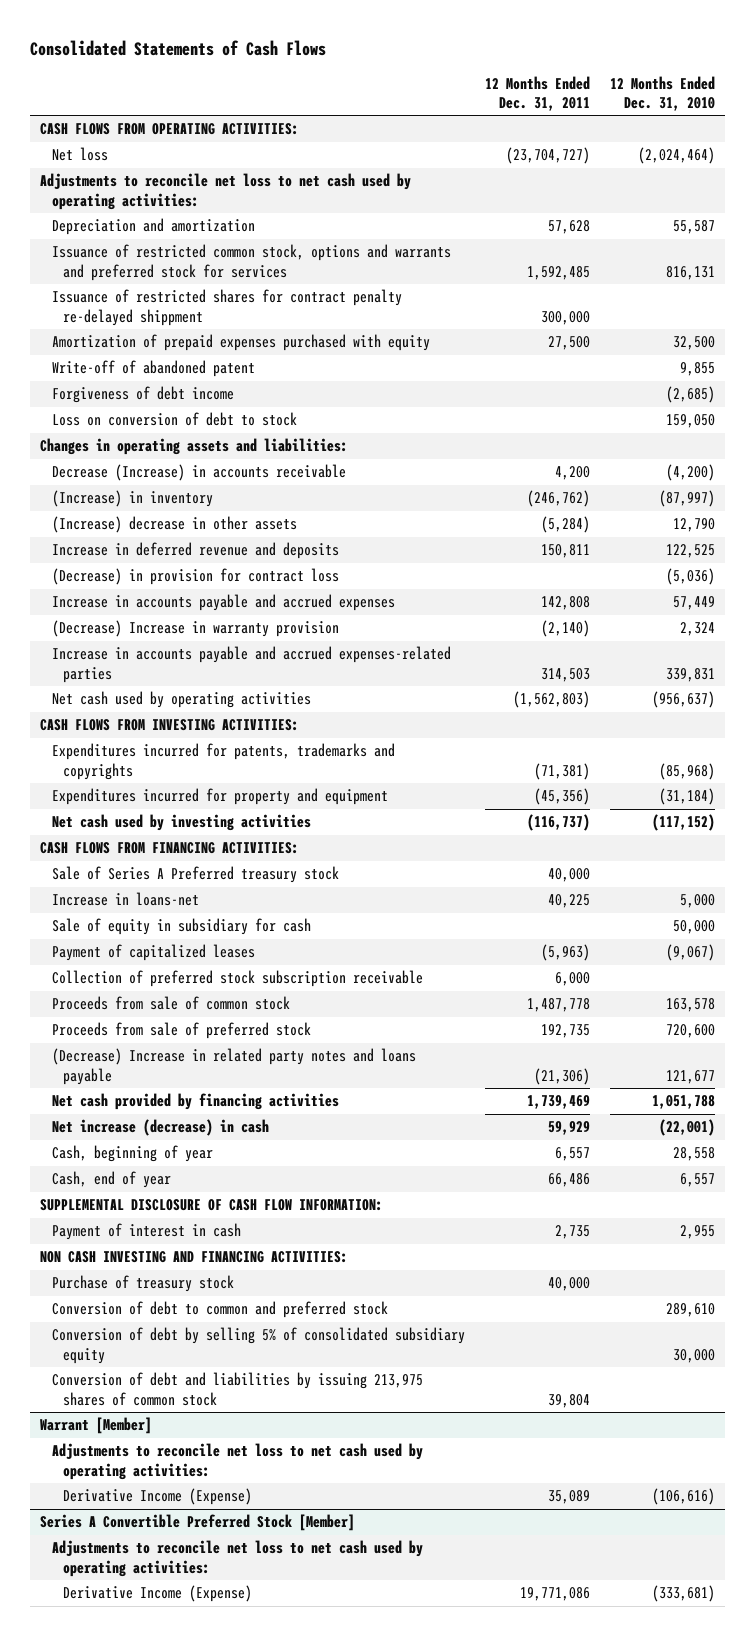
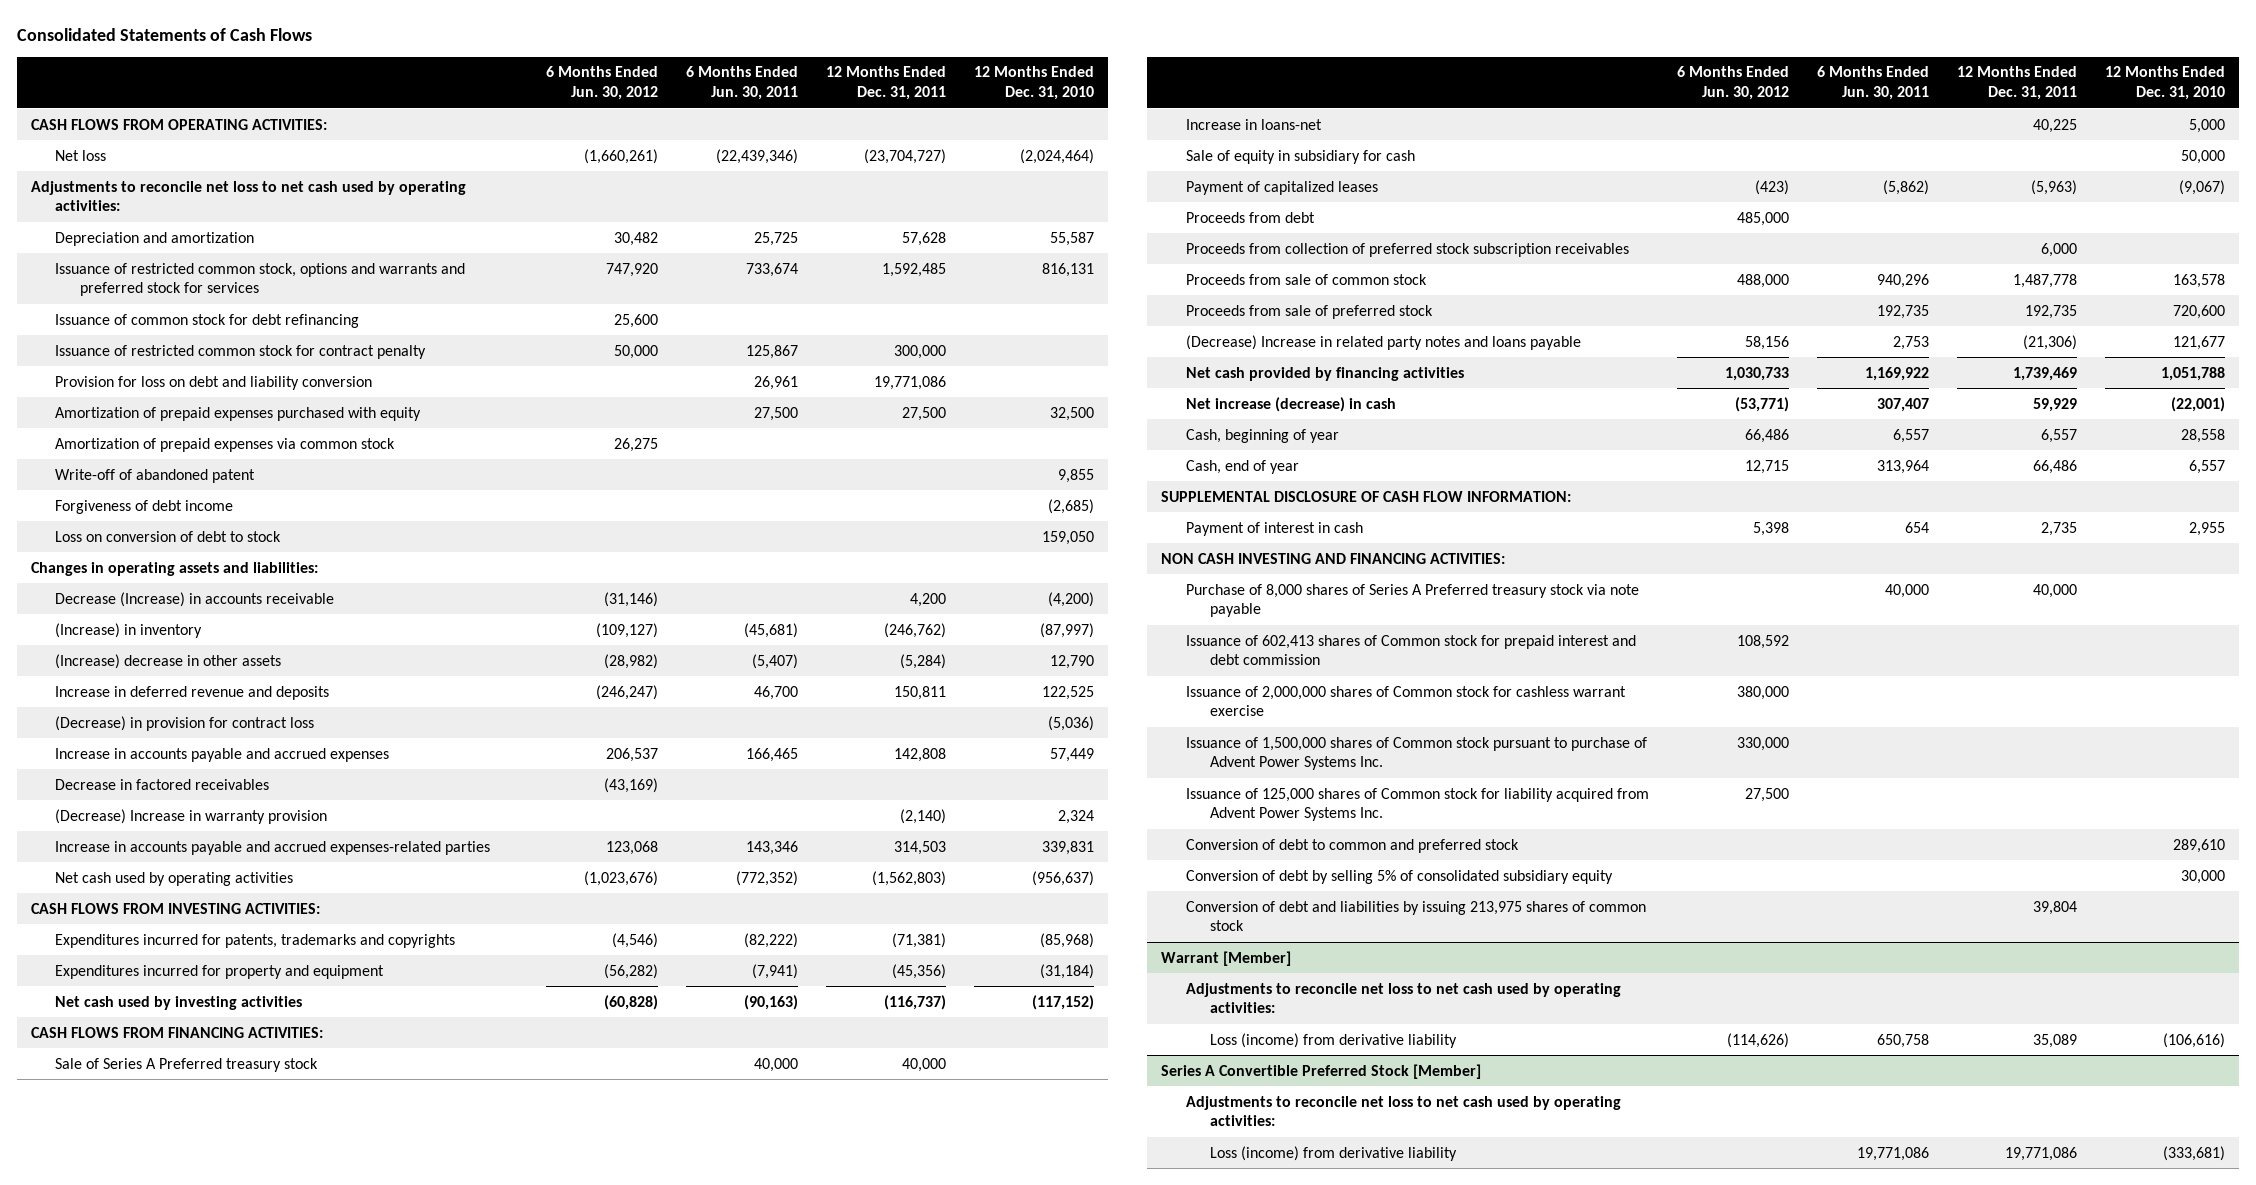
- | 12 Months Ended Dec. 31, 2011 | 12 Months Ended Dec. 31, 2010
+ | 6 Months Ended Jun. 30, 2012 | 6 Months Ended Jun. 30, 2011 | 12 Months Ended Dec. 31, 2011 | 12 Months Ended Dec. 31, 2010
- Issuance of restricted shares for contract penalty re-delayed shippment | 300,000 |
+ Issuance of common stock for debt refinancing | 25,600 | | |
+ Issuance of restricted common stock for contract penalty | 50,000 | 125,867 | 300,000 |
+ Provision for loss on debt and liability conversion | | 26,961 | 19,771,086 |
+ Amortization of prepaid expenses via common stock | 26,275 | | |
+ Decrease in factored receivables | (43,169) | | |
- Collection of preferred stock subscription receivable | 6,000 |
+ Proceeds from debt | 485,000 | | |
+ Proceeds from collection of preferred stock subscription receivables | | | 6,000 |
- Purchase of treasury stock | 40,000 |
+ Purchase of 8,000 shares of Series A Preferred treasury stock via note payable | | 40,000 | 40,000 |
+ Issuance of 602,413 shares of Common stock for prepaid interest and debt commission | 108,592 | | |
+ Issuance of 2,000,000 shares of Common stock for cashless warrant exercise | 380,000 | | |
+ Issuance of 1,500,000 shares of Common stock pursuant to purchase of Advent Power Systems Inc. | 330,000 | | |
+ Issuance of 125,000 shares of Common stock for liability acquired from Advent Power Systems Inc. | 27,500 | | |
@ Warrant [Member]
- Derivative Income (Expense) | 35,089 | (106,616)
+ Loss (income) from derivative liability | (114,626) | 650,758 | 35,089 | (106,616)
@ Series A Convertible Preferred Stock [Member]
- Derivative Income (Expense) | 19,771,086 | (333,681)
+ Loss (income) from derivative liability | | 19,771,086 | 19,771,086 | (333,681)

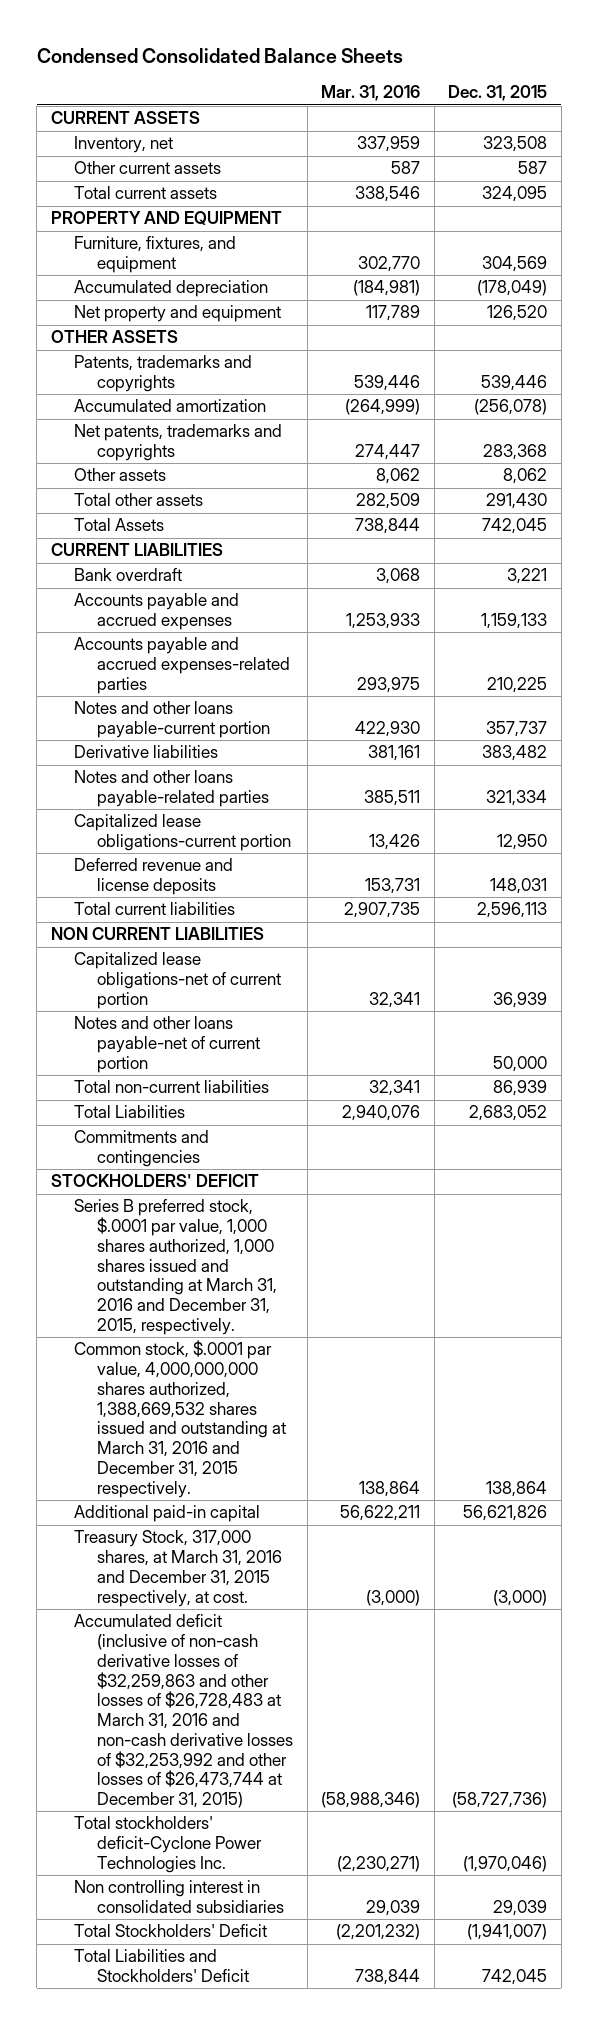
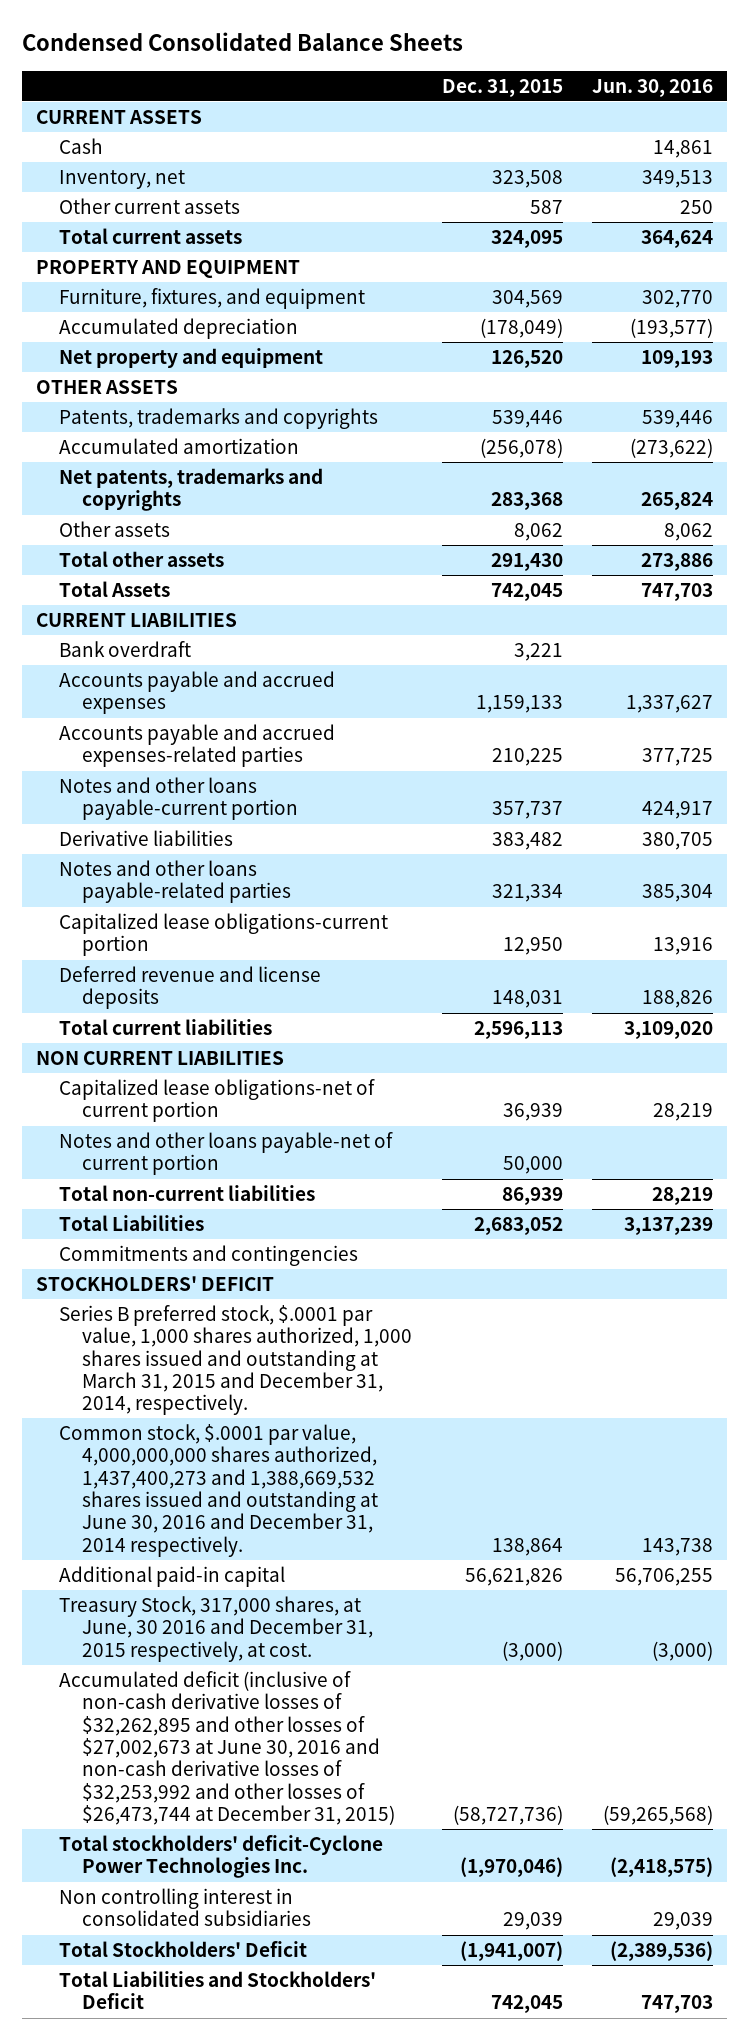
- | Mar. 31, 2016 | Dec. 31, 2015
+ | Dec. 31, 2015 | Jun. 30, 2016
+ Cash | | 14,861
- Series B preferred stock, $.0001 par value, 1,000 shares authorized, 1,000 shares issued and outstanding at March 31, 2016 and December 31, 2015, respectively.
- Common stock, $.0001 par value, 4,000,000,000 shares authorized, 1,388,669,532 shares issued and outstanding at March 31, 2016 and December 31, 2015 respectively. | 138,864 | 138,864
+ Series B preferred stock, $.0001 par value, 1,000 shares authorized, 1,000 shares issued and outstanding at March 31, 2015 and December 31, 2014, respectively.
+ Common stock, $.0001 par value, 4,000,000,000 shares authorized, 1,437,400,273 and 1,388,669,532 shares issued and outstanding at June 30, 2016 and December 31, 2014 respectively. | 138,864 | 143,738
- Treasury Stock, 317,000 shares, at March 31, 2016 and December 31, 2015 respectively, at cost. | (3,000) | (3,000)
- Accumulated deficit (inclusive of non-cash derivative losses of $32,259,863 and other losses of $26,728,483 at March 31, 2016 and non-cash derivative losses of $32,253,992 and other losses of $26,473,744 at December 31, 2015) | (58,988,346) | (58,727,736)
+ Treasury Stock, 317,000 shares, at June, 30 2016 and December 31, 2015 respectively, at cost. | (3,000) | (3,000)
+ Accumulated deficit (inclusive of non-cash derivative losses of $32,262,895 and other losses of $27,002,673 at June 30, 2016 and non-cash derivative losses of $32,253,992 and other losses of $26,473,744 at December 31, 2015) | (58,727,736) | (59,265,568)

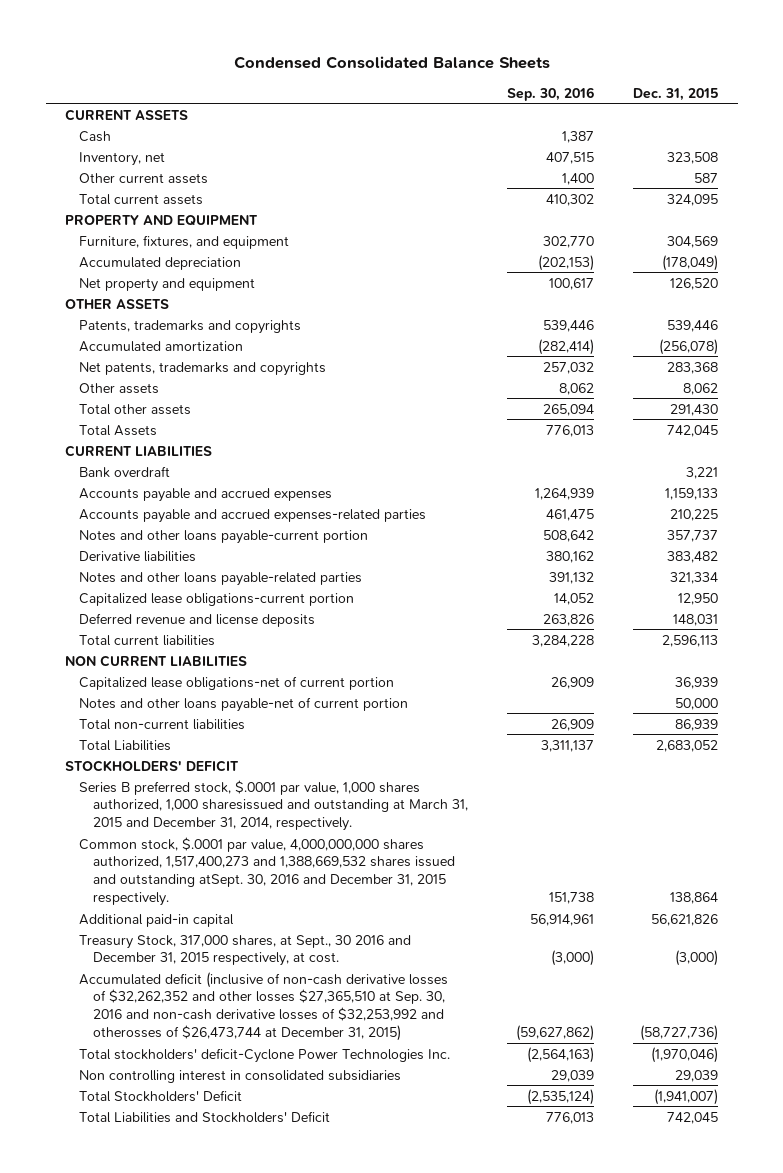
- | Dec. 31, 2015 | Jun. 30, 2016
+ | Sep. 30, 2016 | Dec. 31, 2015
- Commitments and contingencies
- Series B preferred stock, $.0001 par value, 1,000 shares authorized, 1,000 shares issued and outstanding at March 31, 2015 and December 31, 2014, respectively.
- Common stock, $.0001 par value, 4,000,000,000 shares authorized, 1,437,400,273 and 1,388,669,532 shares issued and outstanding at June 30, 2016 and December 31, 2014 respectively. | 138,864 | 143,738
+ Series B preferred stock, $.0001 par value, 1,000 shares authorized, 1,000 sharesissued and outstanding at March 31, 2015 and December 31, 2014, respectively.
+ Common stock, $.0001 par value, 4,000,000,000 shares authorized, 1,517,400,273 and 1,388,669,532 shares issued and outstanding atSept. 30, 2016 and December 31, 2015 respectively. | 151,738 | 138,864
- Treasury Stock, 317,000 shares, at June, 30 2016 and December 31, 2015 respectively, at cost. | (3,000) | (3,000)
- Accumulated deficit (inclusive of non-cash derivative losses of $32,262,895 and other losses of $27,002,673 at June 30, 2016 and non-cash derivative losses of $32,253,992 and other losses of $26,473,744 at December 31, 2015) | (58,727,736) | (59,265,568)
+ Treasury Stock, 317,000 shares, at Sept., 30 2016 and December 31, 2015 respectively, at cost. | (3,000) | (3,000)
+ Accumulated deficit (inclusive of non-cash derivative losses of $32,262,352 and other losses $27,365,510 at Sep. 30, 2016 and non-cash derivative losses of $32,253,992 and otherosses of $26,473,744 at December 31, 2015) | (59,627,862) | (58,727,736)

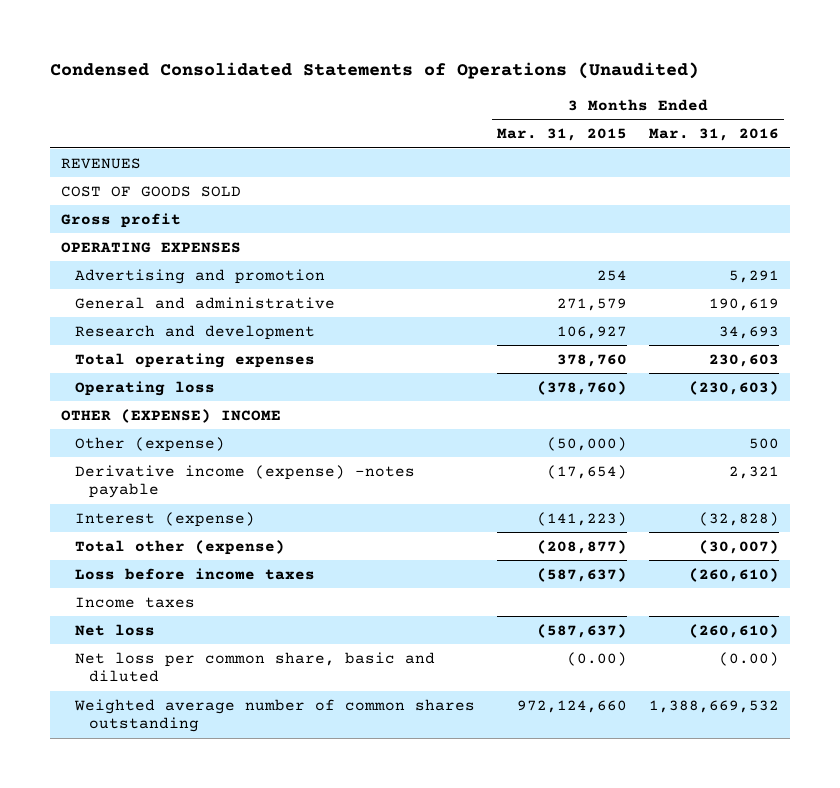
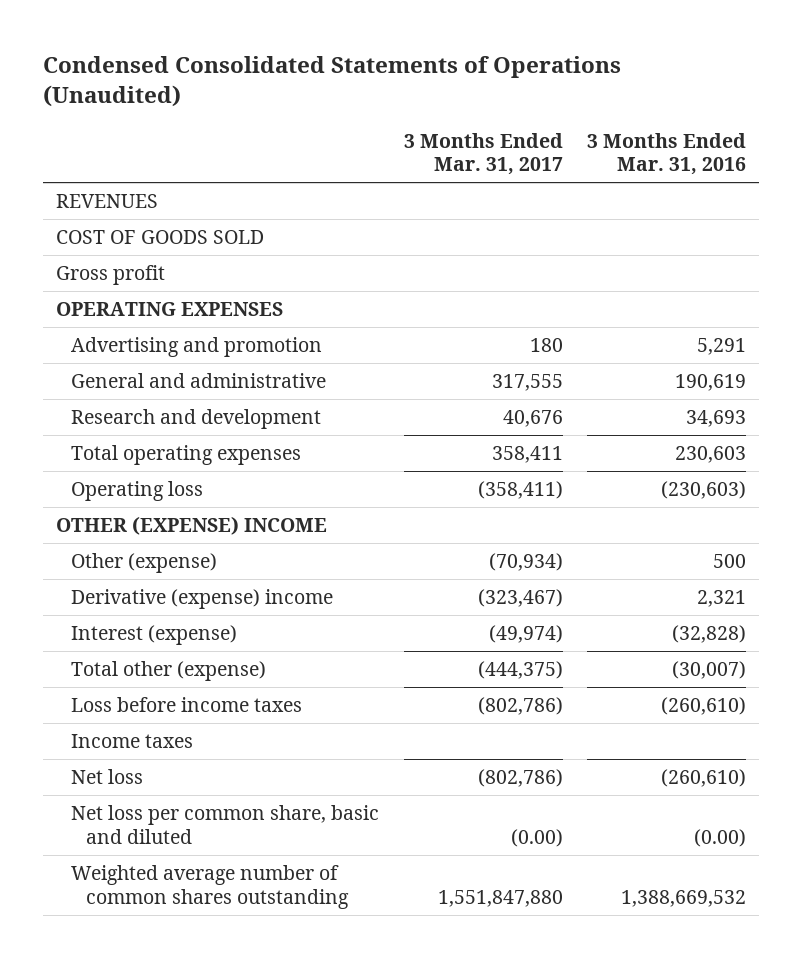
- | 3 Months Ended Mar. 31, 2015 | 3 Months Ended Mar. 31, 2016
+ | 3 Months Ended Mar. 31, 2017 | 3 Months Ended Mar. 31, 2016
- Derivative income (expense) -notes payable | (17,654) | 2,321
+ Derivative (expense) income | (323,467) | 2,321

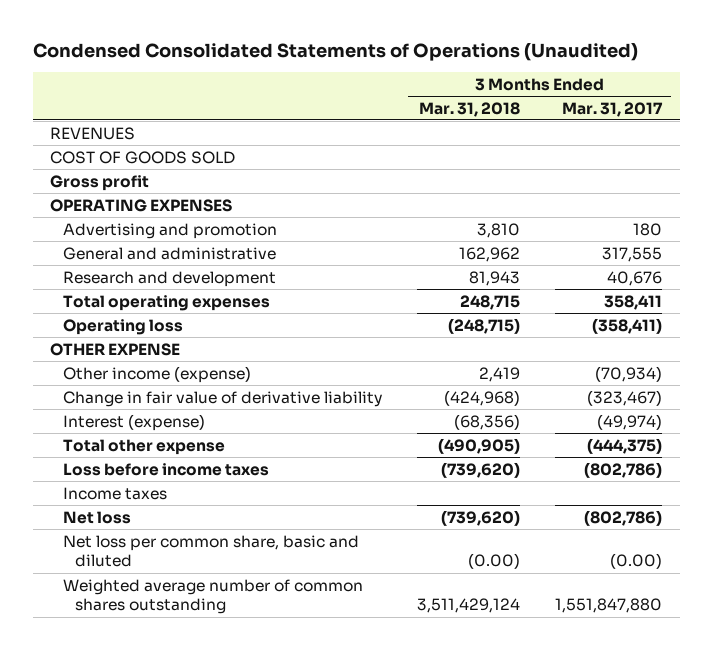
- | 3 Months Ended Mar. 31, 2017 | 3 Months Ended Mar. 31, 2016
+ | 3 Months Ended Mar. 31, 2018 | 3 Months Ended Mar. 31, 2017
- OTHER (EXPENSE) INCOME
- Other (expense) | (70,934) | 500
- Derivative (expense) income | (323,467) | 2,321
+ OTHER EXPENSE
+ Other income (expense) | 2,419 | (70,934)
+ Change in fair value of derivative liability | (424,968) | (323,467)
- Total other (expense) | (444,375) | (30,007)
+ Total other expense | (490,905) | (444,375)

